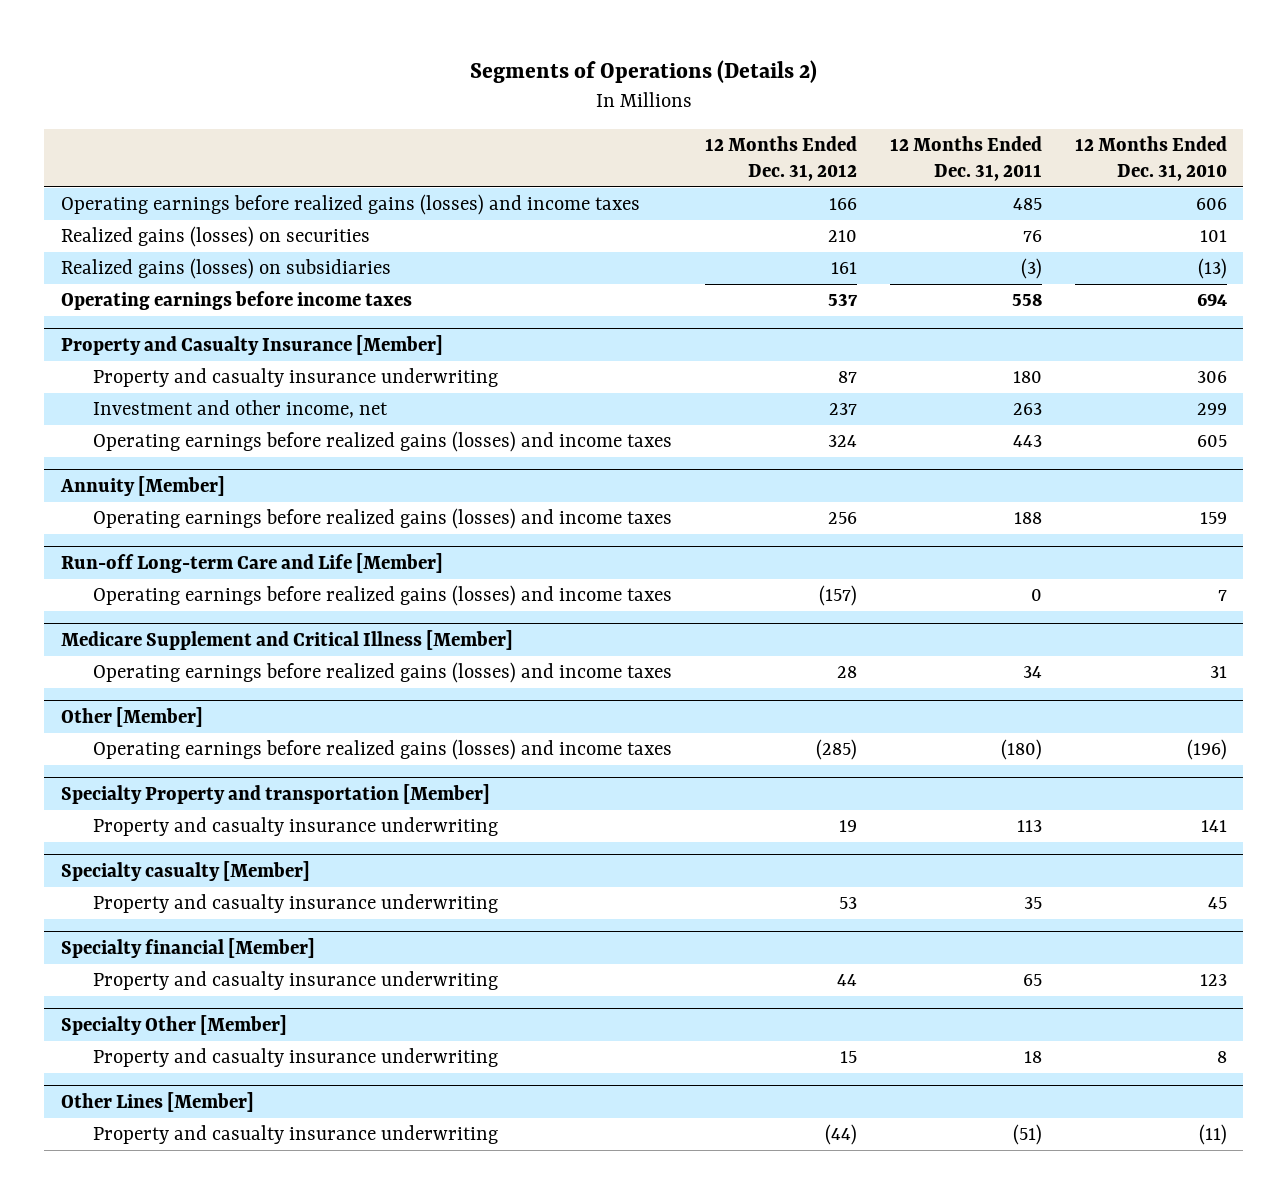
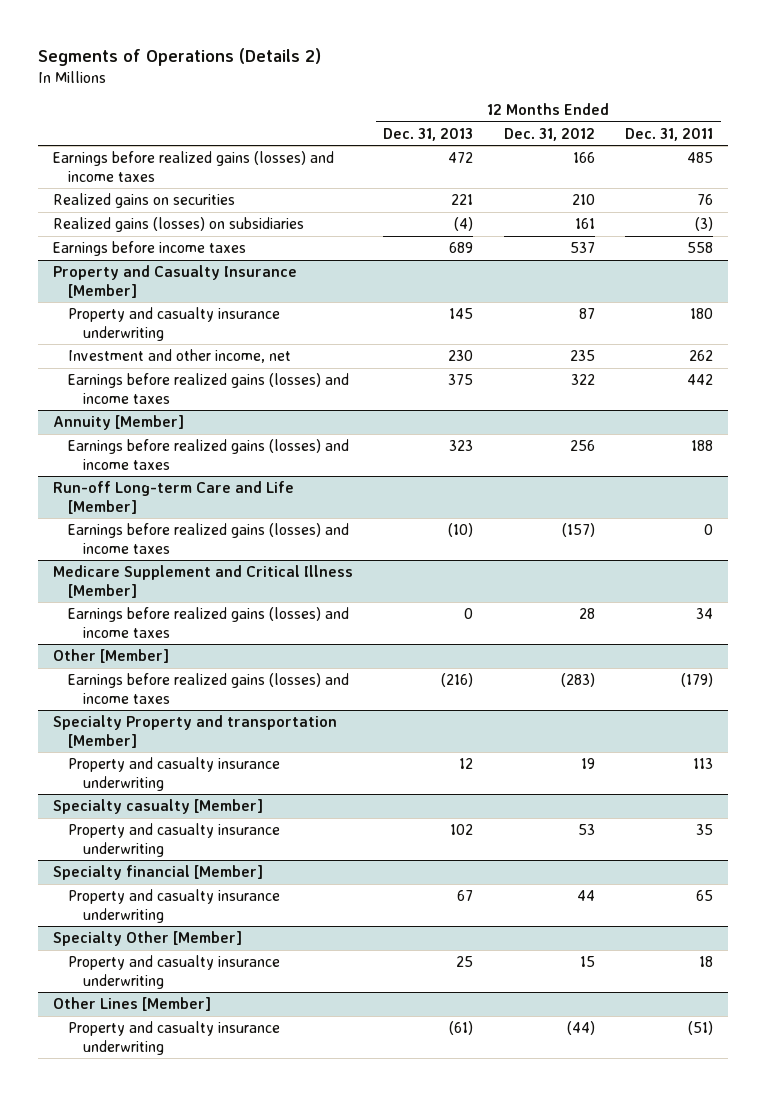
- | 12 Months Ended Dec. 31, 2012 | 12 Months Ended Dec. 31, 2011 | 12 Months Ended Dec. 31, 2010
+ | 12 Months Ended Dec. 31, 2013 | 12 Months Ended Dec. 31, 2012 | 12 Months Ended Dec. 31, 2011
- Operating earnings before realized gains (losses) and income taxes | 166 | 485 | 606
- Realized gains (losses) on securities | 210 | 76 | 101
+ Earnings before realized gains (losses) and income taxes | 472 | 166 | 485
+ Realized gains on securities | 221 | 210 | 76
- Operating earnings before income taxes | 537 | 558 | 694
+ Earnings before income taxes | 689 | 537 | 558
@ Property and Casualty Insurance [Member]
- Investment and other income, net | 237 | 263 | 299
- Operating earnings before realized gains (losses) and income taxes | 324 | 443 | 605
+ Investment and other income, net | 230 | 235 | 262
+ Earnings before realized gains (losses) and income taxes | 375 | 322 | 442
@ Annuity [Member]
- Operating earnings before realized gains (losses) and income taxes | 256 | 188 | 159
+ Earnings before realized gains (losses) and income taxes | 323 | 256 | 188
@ Run-off Long-term Care and Life [Member]
- Operating earnings before realized gains (losses) and income taxes | (157) | 0 | 7
+ Earnings before realized gains (losses) and income taxes | (10) | (157) | 0
@ Medicare Supplement and Critical Illness [Member]
- Operating earnings before realized gains (losses) and income taxes | 28 | 34 | 31
+ Earnings before realized gains (losses) and income taxes | 0 | 28 | 34
@ Other [Member]
- Operating earnings before realized gains (losses) and income taxes | (285) | (180) | (196)
+ Earnings before realized gains (losses) and income taxes | (216) | (283) | (179)

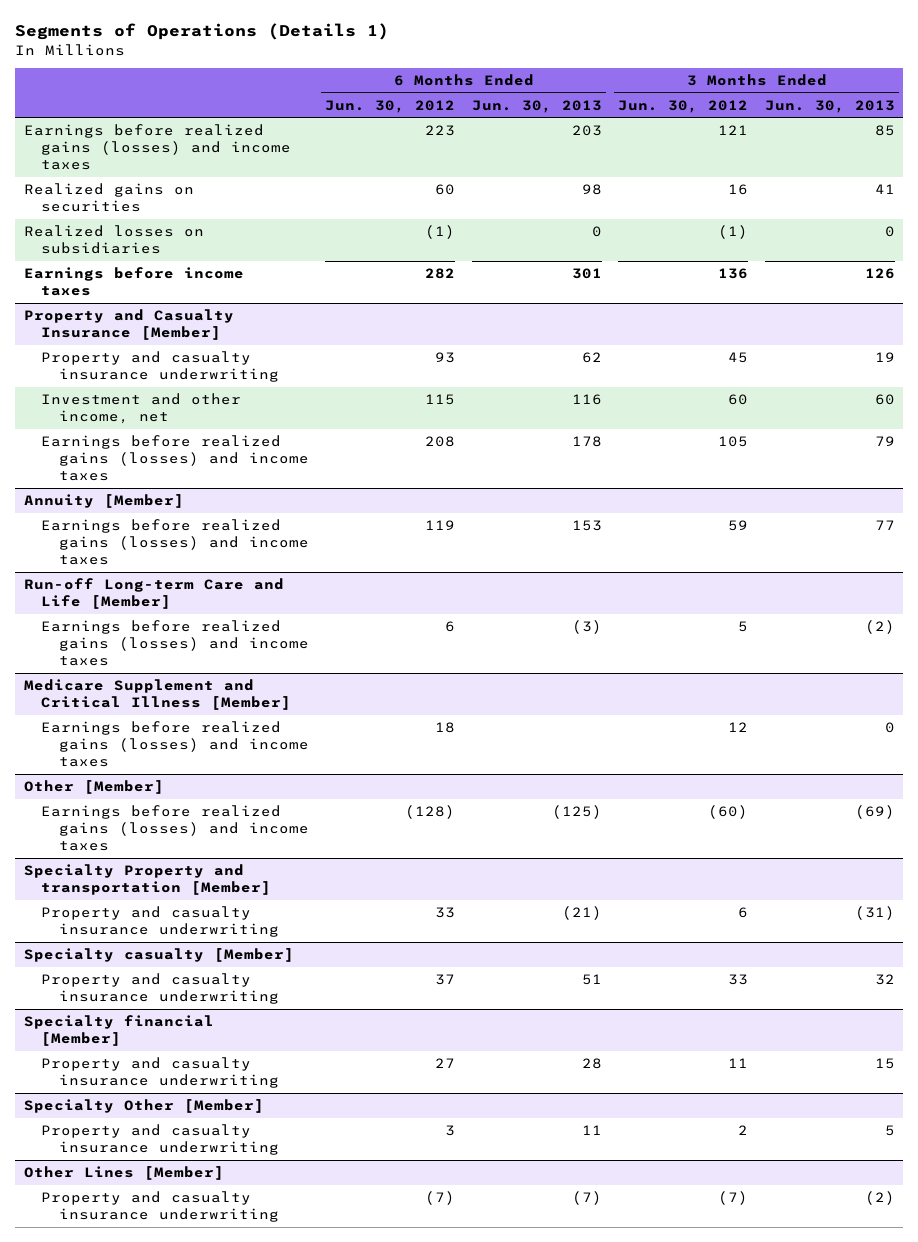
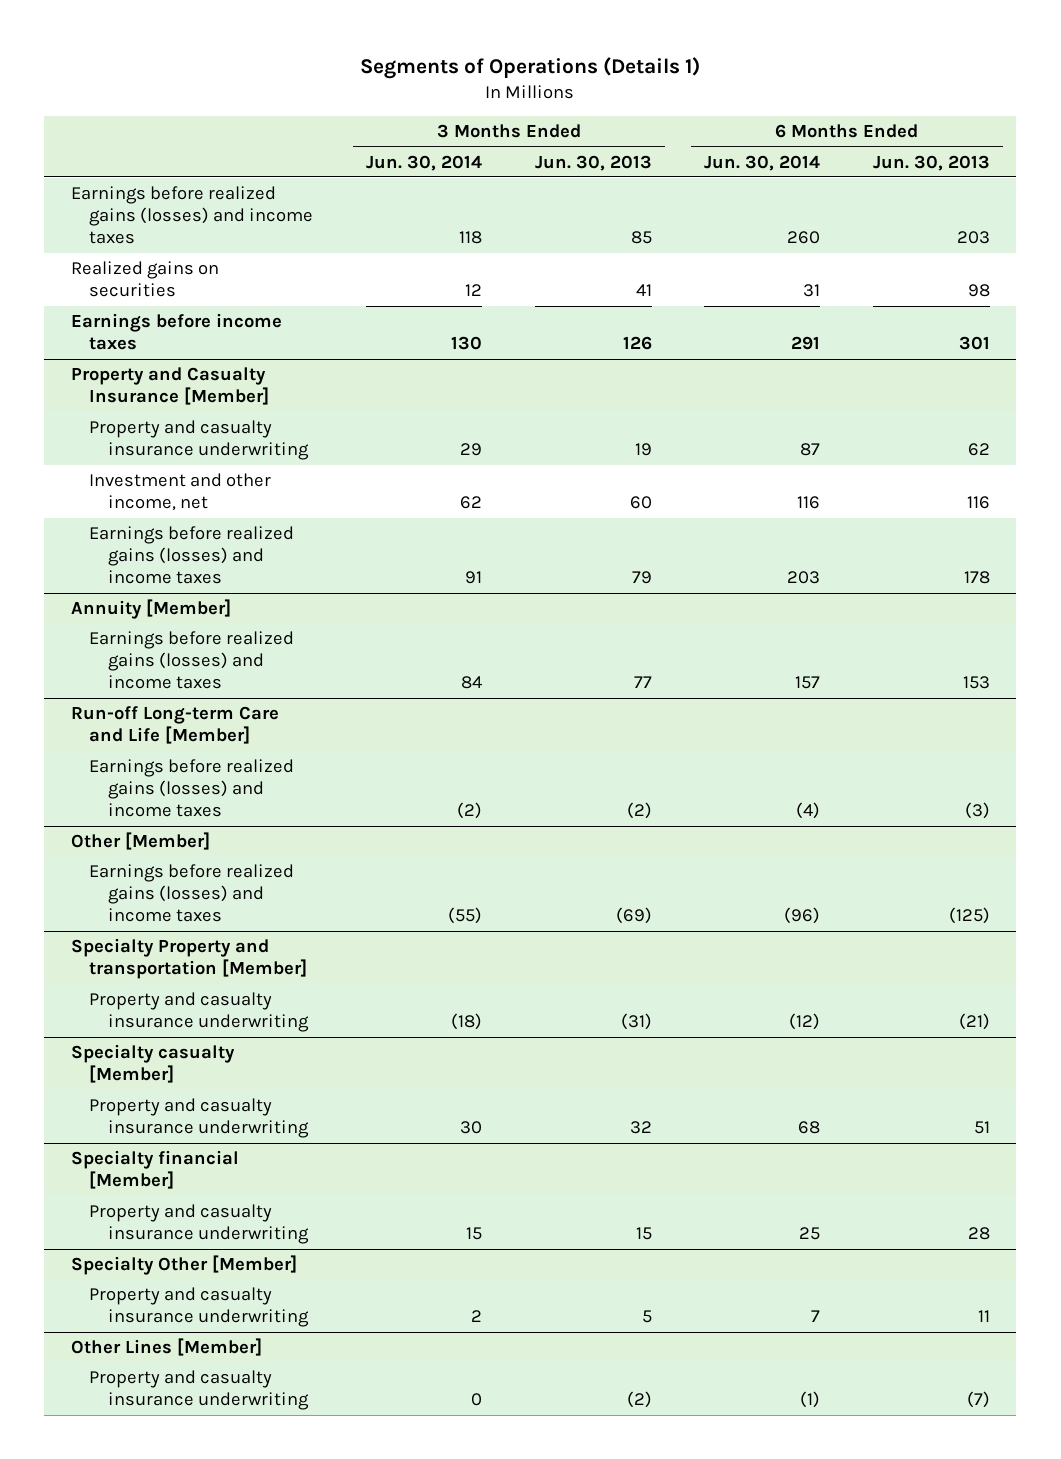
- | 6 Months Ended Jun. 30, 2012 | 6 Months Ended Jun. 30, 2013 | 3 Months Ended Jun. 30, 2012 | 3 Months Ended Jun. 30, 2013
+ | 3 Months Ended Jun. 30, 2014 | 3 Months Ended Jun. 30, 2013 | 6 Months Ended Jun. 30, 2014 | 6 Months Ended Jun. 30, 2013
- Realized losses on subsidiaries | (1) | 0 | (1) | 0
- Medicare Supplement and Critical Illness [Member]
- Earnings before realized gains (losses) and income taxes | 18 | | 12 | 0

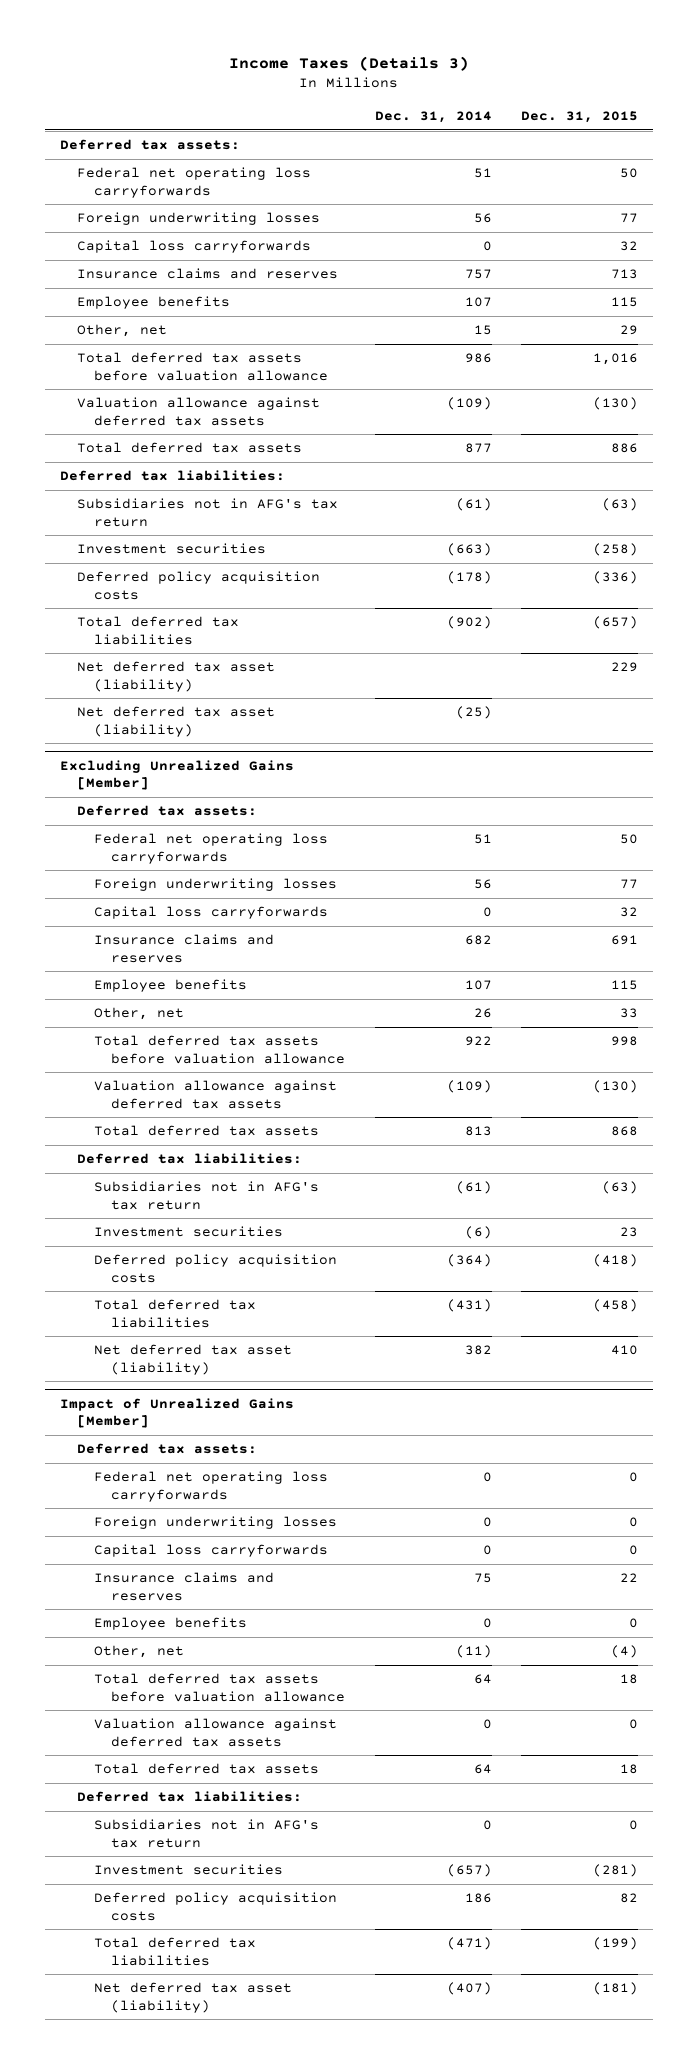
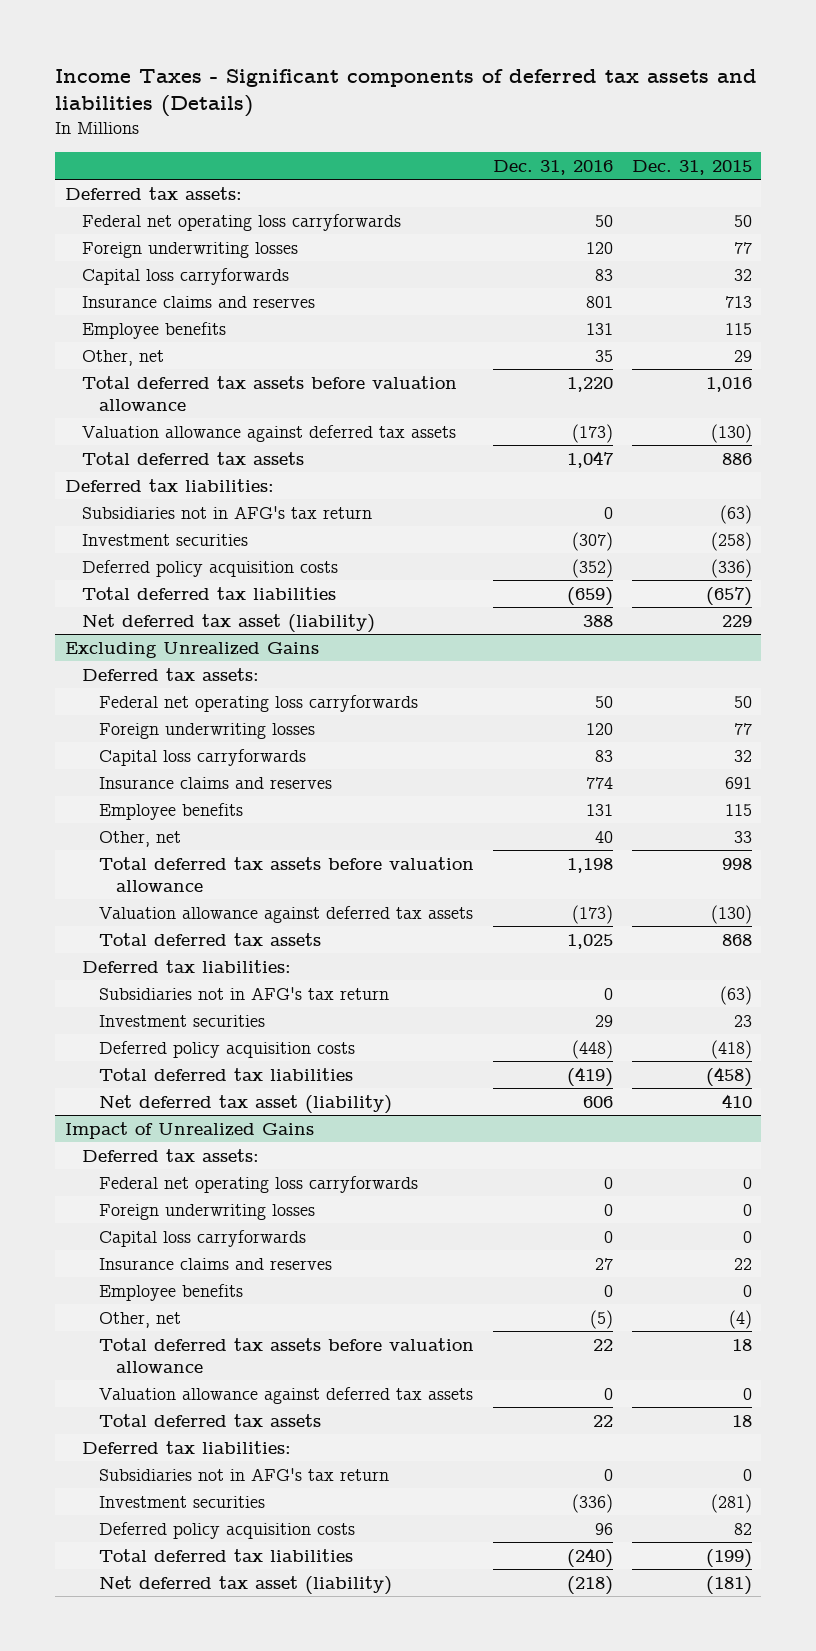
- Income Taxes (Details 3)
+ Income Taxes - Significant components of deferred tax assets and liabilities (Details)
- | Dec. 31, 2014 | Dec. 31, 2015
+ | Dec. 31, 2016 | Dec. 31, 2015
- Net deferred tax asset (liability) | (25) |
- Excluding Unrealized Gains [Member]
+ Excluding Unrealized Gains
- Impact of Unrealized Gains [Member]
+ Impact of Unrealized Gains

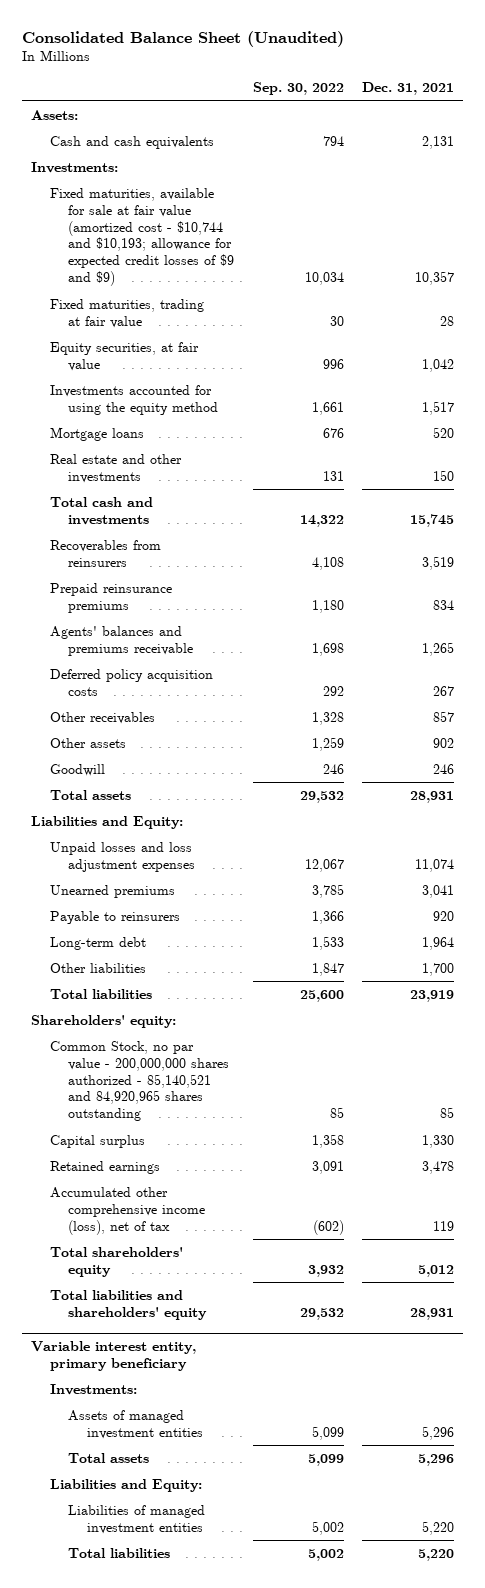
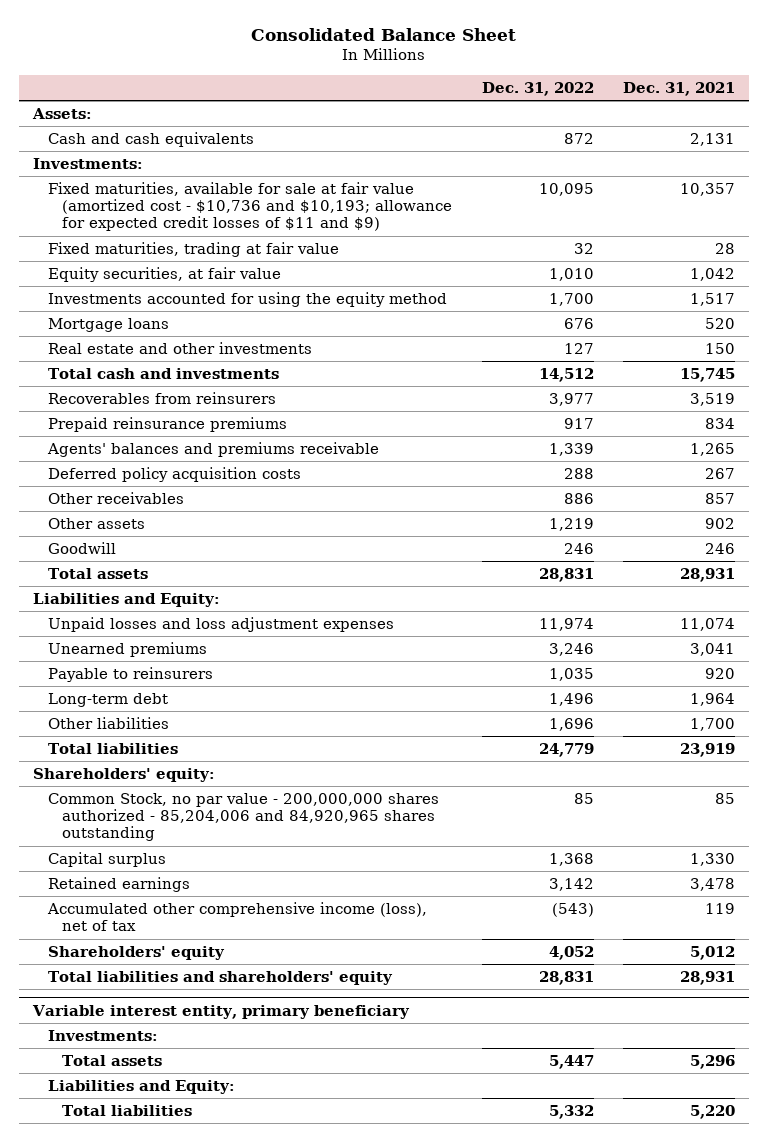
- Consolidated Balance Sheet (Unaudited)
+ Consolidated Balance Sheet
- | Sep. 30, 2022 | Dec. 31, 2021
+ | Dec. 31, 2022 | Dec. 31, 2021
- Fixed maturities, available for sale at fair value (amortized cost - $10,744 and $10,193; allowance for expected credit losses of $9 and $9) | 10,034 | 10,357
+ Fixed maturities, available for sale at fair value (amortized cost - $10,736 and $10,193; allowance for expected credit losses of $11 and $9) | 10,095 | 10,357
- Common Stock, no par value - 200,000,000 shares authorized - 85,140,521 and 84,920,965 shares outstanding | 85 | 85
+ Common Stock, no par value - 200,000,000 shares authorized - 85,204,006 and 84,920,965 shares outstanding | 85 | 85
- Total shareholders' equity | 3,932 | 5,012
+ Shareholders' equity | 4,052 | 5,012
@ Variable interest entity, primary beneficiary
- Assets of managed investment entities | 5,099 | 5,296
- Liabilities of managed investment entities | 5,002 | 5,220

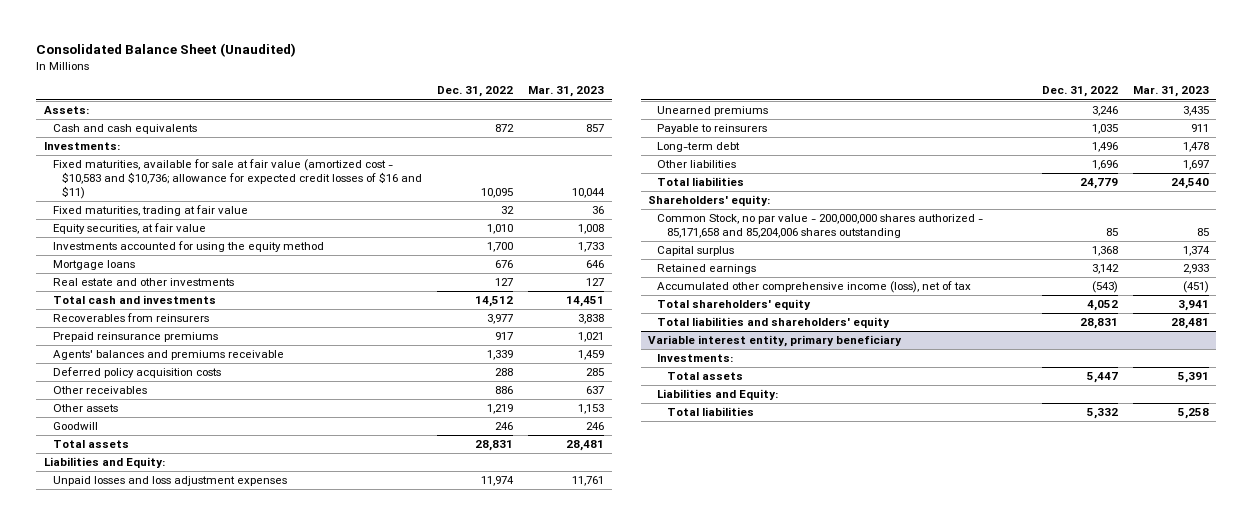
- Consolidated Balance Sheet
+ Consolidated Balance Sheet (Unaudited)
- | Dec. 31, 2022 | Dec. 31, 2021
+ | Dec. 31, 2022 | Mar. 31, 2023
- Fixed maturities, available for sale at fair value (amortized cost - $10,736 and $10,193; allowance for expected credit losses of $11 and $9) | 10,095 | 10,357
+ Fixed maturities, available for sale at fair value (amortized cost - $10,583 and $10,736; allowance for expected credit losses of $16 and $11) | 10,095 | 10,044
- Common Stock, no par value - 200,000,000 shares authorized - 85,204,006 and 84,920,965 shares outstanding | 85 | 85
+ Common Stock, no par value - 200,000,000 shares authorized - 85,171,658 and 85,204,006 shares outstanding | 85 | 85
- Shareholders' equity | 4,052 | 5,012
+ Total shareholders' equity | 4,052 | 3,941

